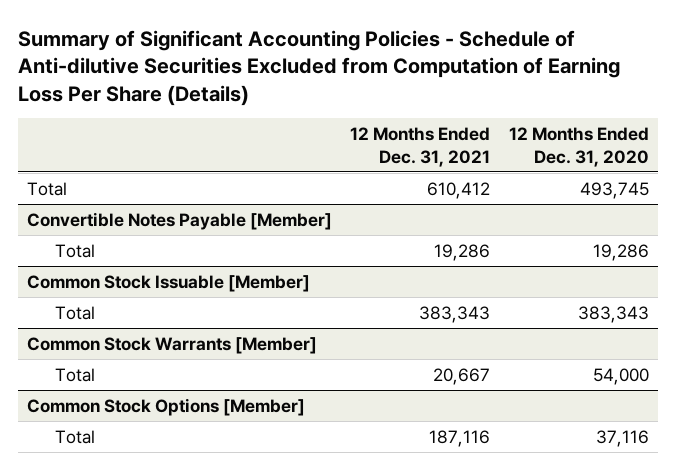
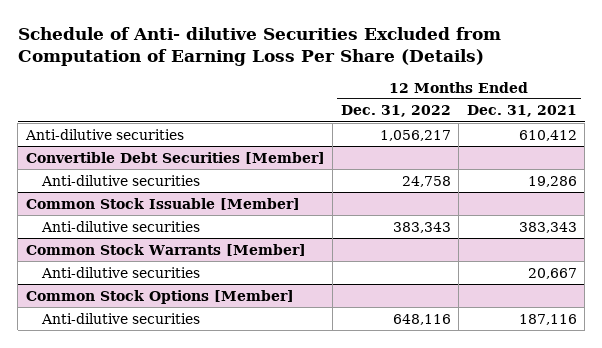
- Summary of Significant Accounting Policies - Schedule of Anti-dilutive Securities Excluded from Computation of Earning Loss Per Share (Details)
+ Schedule of Anti- dilutive Securities Excluded from Computation of Earning Loss Per Share (Details)
- | 12 Months Ended Dec. 31, 2021 | 12 Months Ended Dec. 31, 2020
+ | 12 Months Ended Dec. 31, 2022 | 12 Months Ended Dec. 31, 2021
- Total | 610,412 | 493,745
- Convertible Notes Payable [Member]
- Total | 19,286 | 19,286
+ Anti-dilutive securities | 1,056,217 | 610,412
+ Convertible Debt Securities [Member]
+ Anti-dilutive securities | 24,758 | 19,286
@ Common Stock Issuable [Member]
- Total | 383,343 | 383,343
+ Anti-dilutive securities | 383,343 | 383,343
@ Common Stock Warrants [Member]
- Total | 20,667 | 54,000
+ Anti-dilutive securities | | 20,667
@ Common Stock Options [Member]
- Total | 187,116 | 37,116
+ Anti-dilutive securities | 648,116 | 187,116

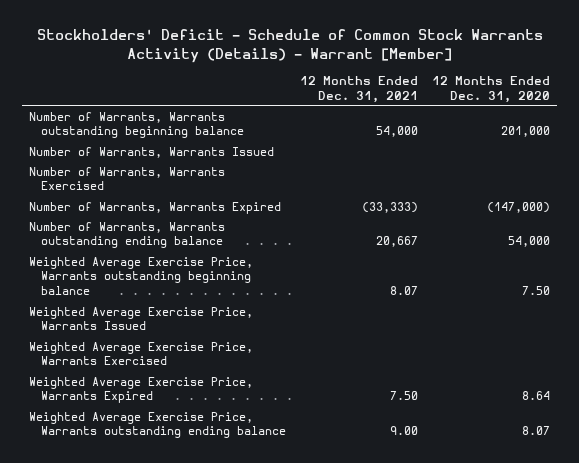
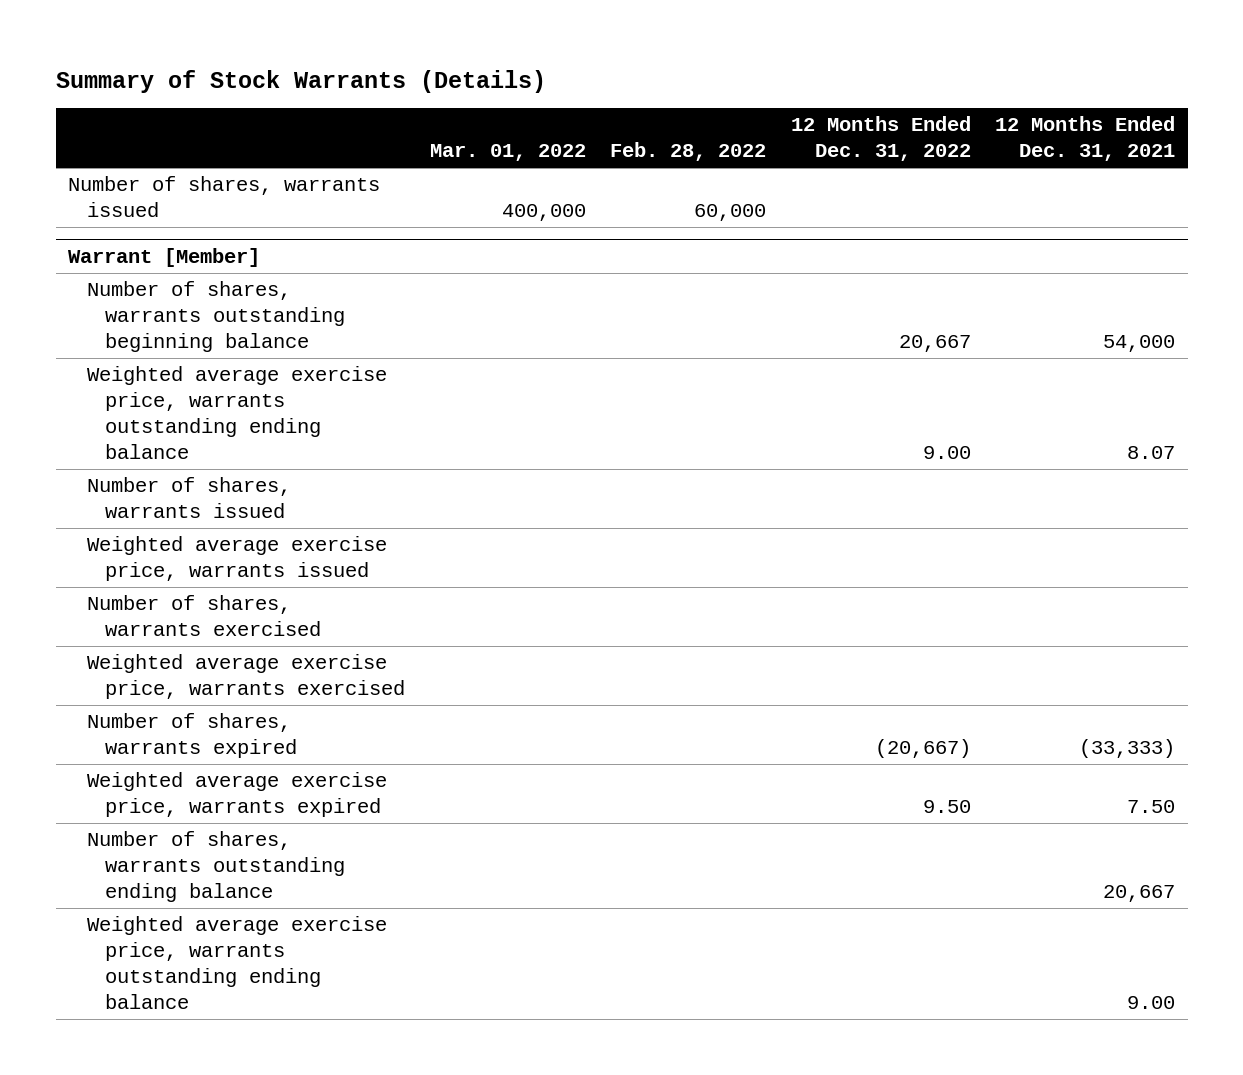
- Stockholders' Deficit - Schedule of Common Stock Warrants Activity (Details) - Warrant [Member]
+ Summary of Stock Warrants (Details)
- | 12 Months Ended Dec. 31, 2021 | 12 Months Ended Dec. 31, 2020
+ | Mar. 01, 2022 | Feb. 28, 2022 | 12 Months Ended Dec. 31, 2022 | 12 Months Ended Dec. 31, 2021
- Number of Warrants, Warrants outstanding beginning balance | 54,000 | 201,000
- Number of Warrants, Warrants Issued
- Number of Warrants, Warrants Exercised
- Number of Warrants, Warrants Expired | (33,333) | (147,000)
- Number of Warrants, Warrants outstanding ending balance | 20,667 | 54,000
- Weighted Average Exercise Price, Warrants outstanding beginning balance | 8.07 | 7.50
- Weighted Average Exercise Price, Warrants Issued
- Weighted Average Exercise Price, Warrants Exercised
- Weighted Average Exercise Price, Warrants Expired | 7.50 | 8.64
- Weighted Average Exercise Price, Warrants outstanding ending balance | 9.00 | 8.07
+ Number of shares, warrants issued | 400,000 | 60,000 | |
+ Warrant [Member]
+ Number of shares, warrants outstanding beginning balance | | | 20,667 | 54,000
+ Weighted average exercise price, warrants outstanding ending balance | | | 9.00 | 8.07
+ Number of shares, warrants issued
+ Weighted average exercise price, warrants issued
+ Number of shares, warrants exercised
+ Weighted average exercise price, warrants exercised
+ Number of shares, warrants expired | | | (20,667) | (33,333)
+ Weighted average exercise price, warrants expired | | | 9.50 | 7.50
+ Number of shares, warrants outstanding ending balance | | | | 20,667
+ Weighted average exercise price, warrants outstanding ending balance | | | | 9.00

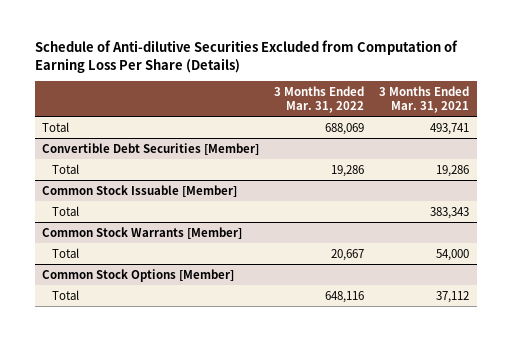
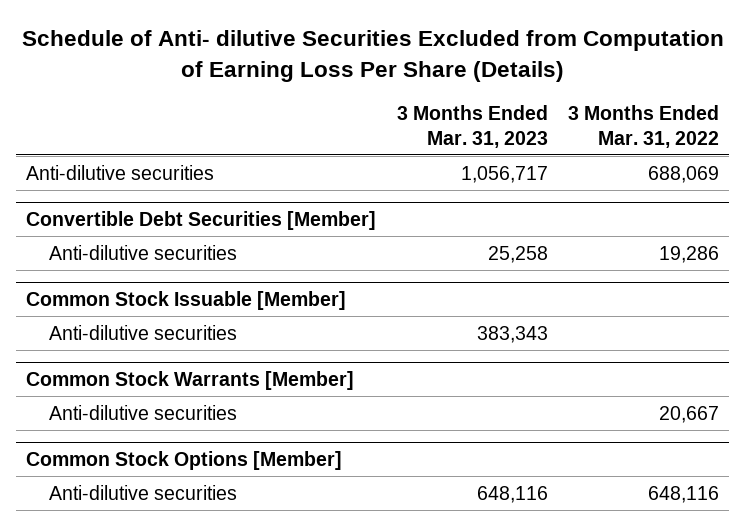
- Schedule of Anti-dilutive Securities Excluded from Computation of Earning Loss Per Share (Details)
+ Schedule of Anti- dilutive Securities Excluded from Computation of Earning Loss Per Share (Details)
- | 3 Months Ended Mar. 31, 2022 | 3 Months Ended Mar. 31, 2021
+ | 3 Months Ended Mar. 31, 2023 | 3 Months Ended Mar. 31, 2022
- Total | 688,069 | 493,741
+ Anti-dilutive securities | 1,056,717 | 688,069
@ Convertible Debt Securities [Member]
- Total | 19,286 | 19,286
+ Anti-dilutive securities | 25,258 | 19,286
@ Common Stock Issuable [Member]
- Total | | 383,343
+ Anti-dilutive securities | 383,343 |
@ Common Stock Warrants [Member]
- Total | 20,667 | 54,000
+ Anti-dilutive securities | | 20,667
@ Common Stock Options [Member]
- Total | 648,116 | 37,112
+ Anti-dilutive securities | 648,116 | 648,116

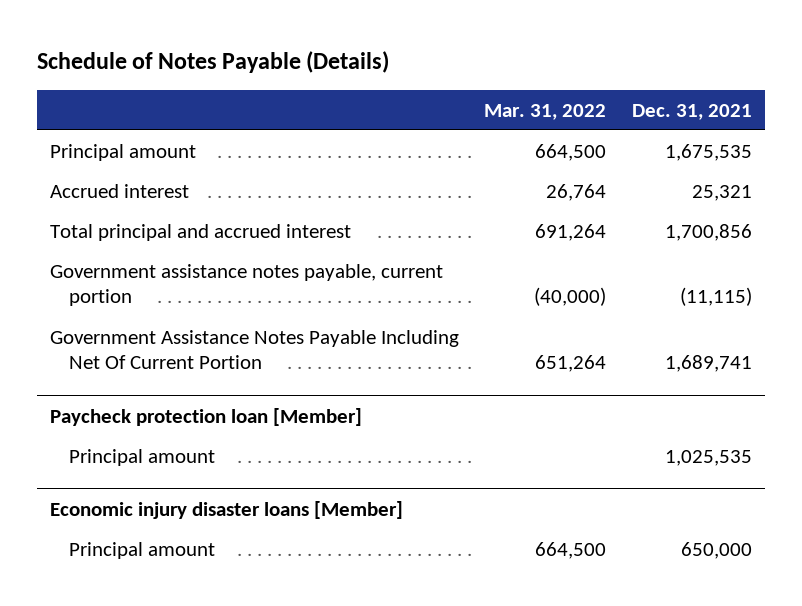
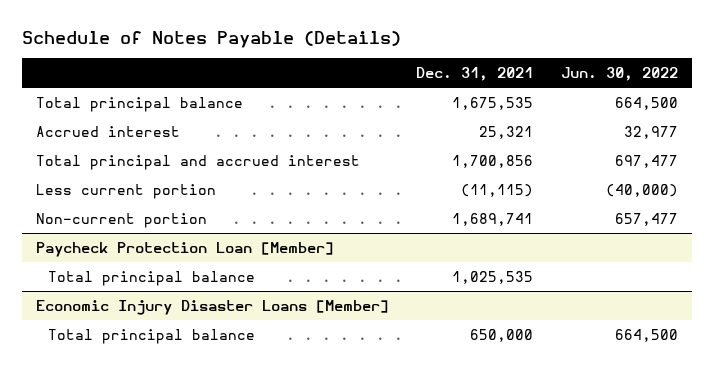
- | Mar. 31, 2022 | Dec. 31, 2021
+ | Dec. 31, 2021 | Jun. 30, 2022
- Principal amount | 664,500 | 1,675,535
+ Total principal balance | 1,675,535 | 664,500
- Government assistance notes payable, current portion | (40,000) | (11,115)
- Government Assistance Notes Payable Including Net Of Current Portion | 651,264 | 1,689,741
- Paycheck protection loan [Member]
- Principal amount | | 1,025,535
- Economic injury disaster loans [Member]
- Principal amount | 664,500 | 650,000
+ Less current portion | (11,115) | (40,000)
+ Non-current portion | 1,689,741 | 657,477
+ Paycheck Protection Loan [Member]
+ Total principal balance | 1,025,535 |
+ Economic Injury Disaster Loans [Member]
+ Total principal balance | 650,000 | 664,500

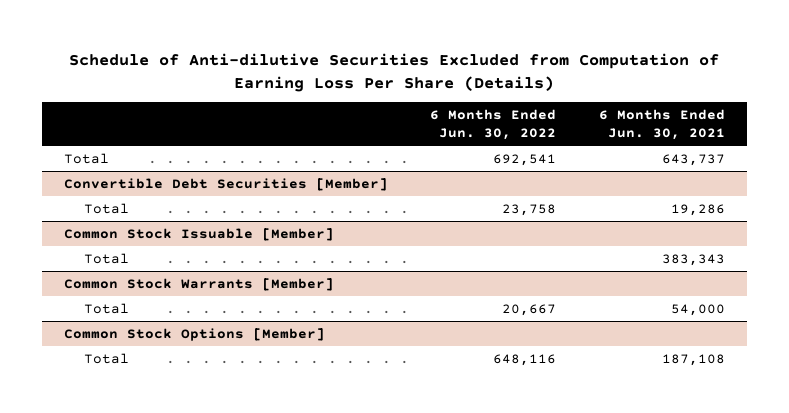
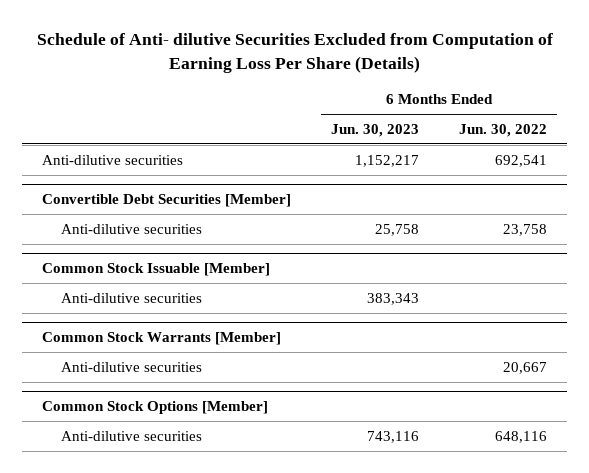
- Schedule of Anti-dilutive Securities Excluded from Computation of Earning Loss Per Share (Details)
+ Schedule of Anti- dilutive Securities Excluded from Computation of Earning Loss Per Share (Details)
- | 6 Months Ended Jun. 30, 2022 | 6 Months Ended Jun. 30, 2021
+ | 6 Months Ended Jun. 30, 2023 | 6 Months Ended Jun. 30, 2022
- Total | 692,541 | 643,737
+ Anti-dilutive securities | 1,152,217 | 692,541
@ Convertible Debt Securities [Member]
- Total | 23,758 | 19,286
+ Anti-dilutive securities | 25,758 | 23,758
@ Common Stock Issuable [Member]
- Total | | 383,343
+ Anti-dilutive securities | 383,343 |
@ Common Stock Warrants [Member]
- Total | 20,667 | 54,000
+ Anti-dilutive securities | | 20,667
@ Common Stock Options [Member]
- Total | 648,116 | 187,108
+ Anti-dilutive securities | 743,116 | 648,116

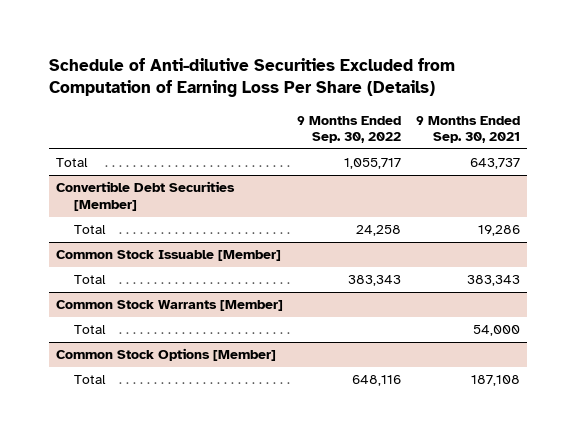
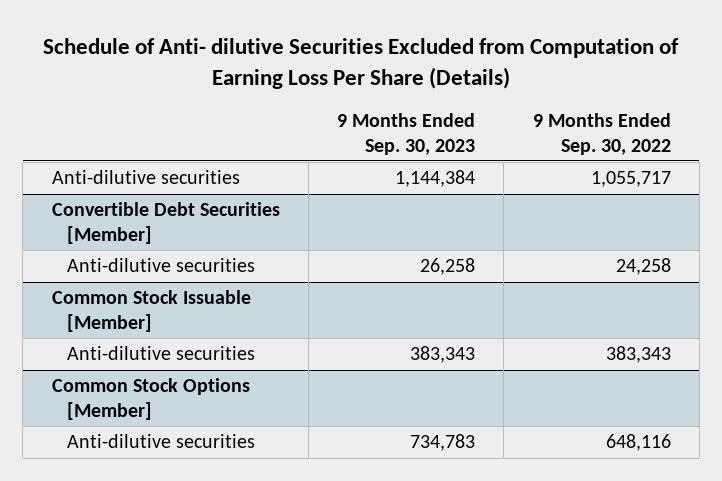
- Schedule of Anti-dilutive Securities Excluded from Computation of Earning Loss Per Share (Details)
+ Schedule of Anti- dilutive Securities Excluded from Computation of Earning Loss Per Share (Details)
- | 9 Months Ended Sep. 30, 2022 | 9 Months Ended Sep. 30, 2021
+ | 9 Months Ended Sep. 30, 2023 | 9 Months Ended Sep. 30, 2022
- Total | 1,055,717 | 643,737
+ Anti-dilutive securities | 1,144,384 | 1,055,717
@ Convertible Debt Securities [Member]
- Total | 24,258 | 19,286
+ Anti-dilutive securities | 26,258 | 24,258
@ Common Stock Issuable [Member]
- Total | 383,343 | 383,343
- Common Stock Warrants [Member]
- Total | | 54,000
@ Common Stock Issuable [Member]
+ Anti-dilutive securities | 383,343 | 383,343
@ Common Stock Options [Member]
- Total | 648,116 | 187,108
+ Anti-dilutive securities | 734,783 | 648,116

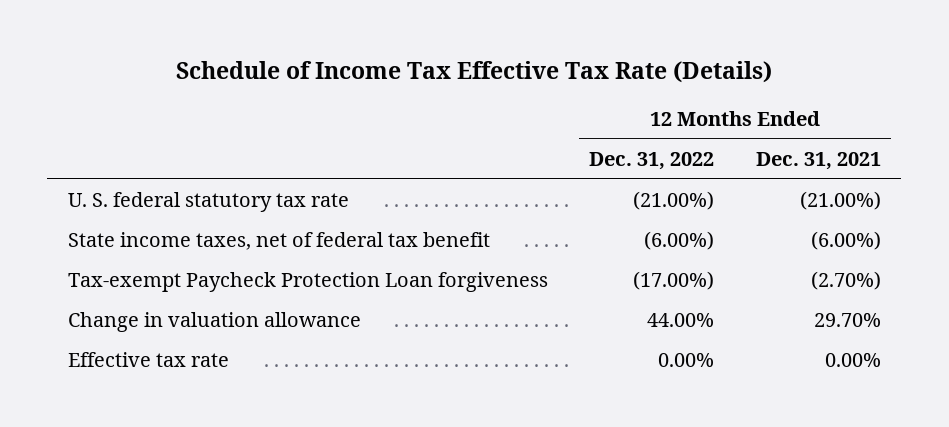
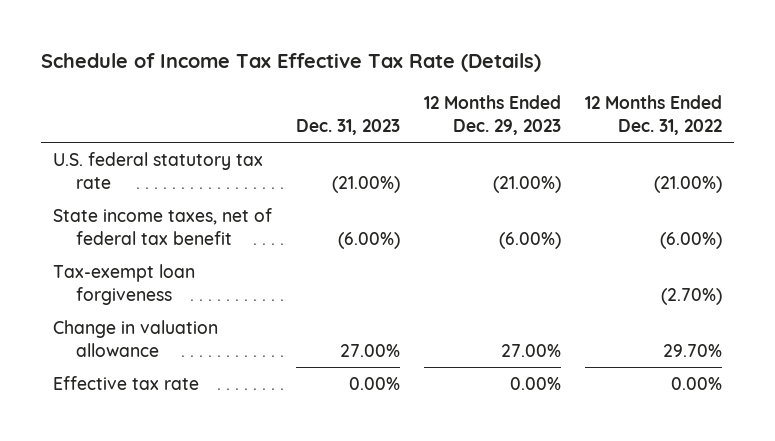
- | 12 Months Ended Dec. 31, 2022 | 12 Months Ended Dec. 31, 2021
+ | Dec. 31, 2023 | 12 Months Ended Dec. 29, 2023 | 12 Months Ended Dec. 31, 2022
- U. S. federal statutory tax rate | (21.00%) | (21.00%)
+ U.S. federal statutory tax rate | (21.00%) | (21.00%) | (21.00%)
- Tax-exempt Paycheck Protection Loan forgiveness | (17.00%) | (2.70%)
- Change in valuation allowance | 44.00% | 29.70%
+ Tax-exempt loan forgiveness | | | (2.70%)
+ Change in valuation allowance | 27.00% | 27.00% | 29.70%

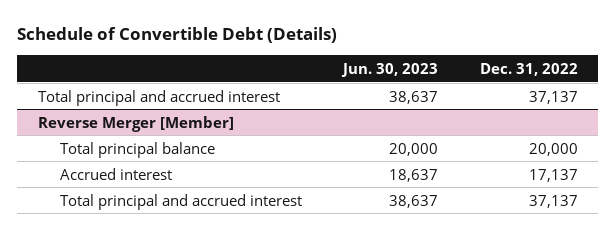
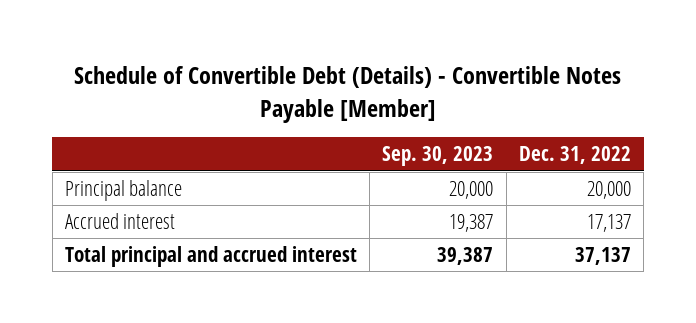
- Schedule of Convertible Debt (Details)
+ Schedule of Convertible Debt (Details) - Convertible Notes Payable [Member]
- | Jun. 30, 2023 | Dec. 31, 2022
+ | Sep. 30, 2023 | Dec. 31, 2022
- Total principal and accrued interest | 38,637 | 37,137
- Reverse Merger [Member]
- Total principal balance | 20,000 | 20,000
+ Principal balance | 20,000 | 20,000

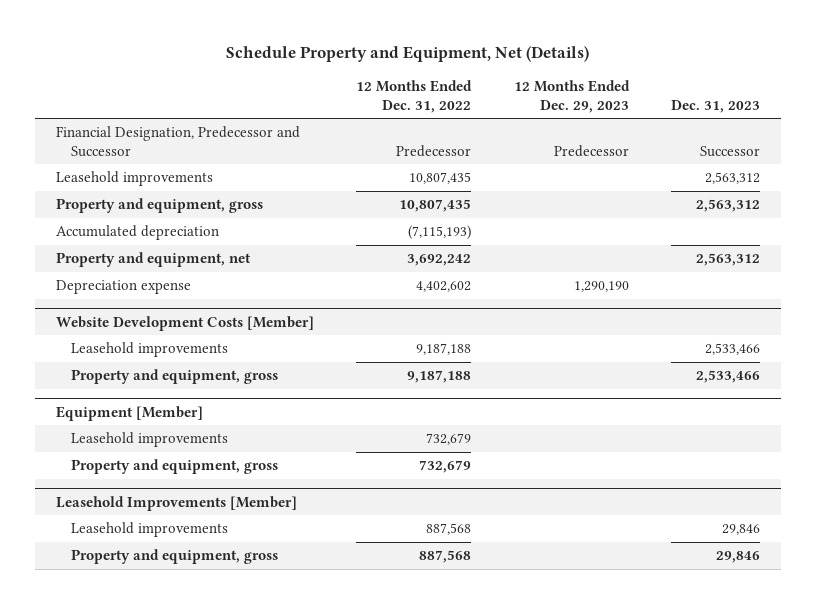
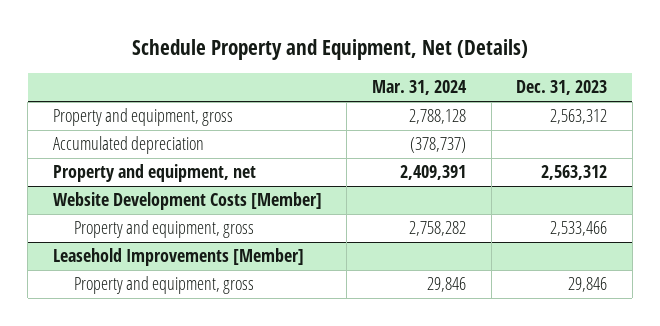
- | 12 Months Ended Dec. 31, 2022 | 12 Months Ended Dec. 29, 2023 | Dec. 31, 2023
+ | Mar. 31, 2024 | Dec. 31, 2023
- Financial Designation, Predecessor and Successor | Predecessor | Predecessor | Successor
- Leasehold improvements | 10,807,435 | | 2,563,312
- Depreciation expense | 4,402,602 | 1,290,190 |
@ Website Development Costs [Member]
- Leasehold improvements | 9,187,188 | | 2,533,466
- Equipment [Member]
- Leasehold improvements | 732,679 | |
- Property and equipment, gross | 732,679 | |
@ Leasehold Improvements [Member]
- Leasehold improvements | 887,568 | | 29,846

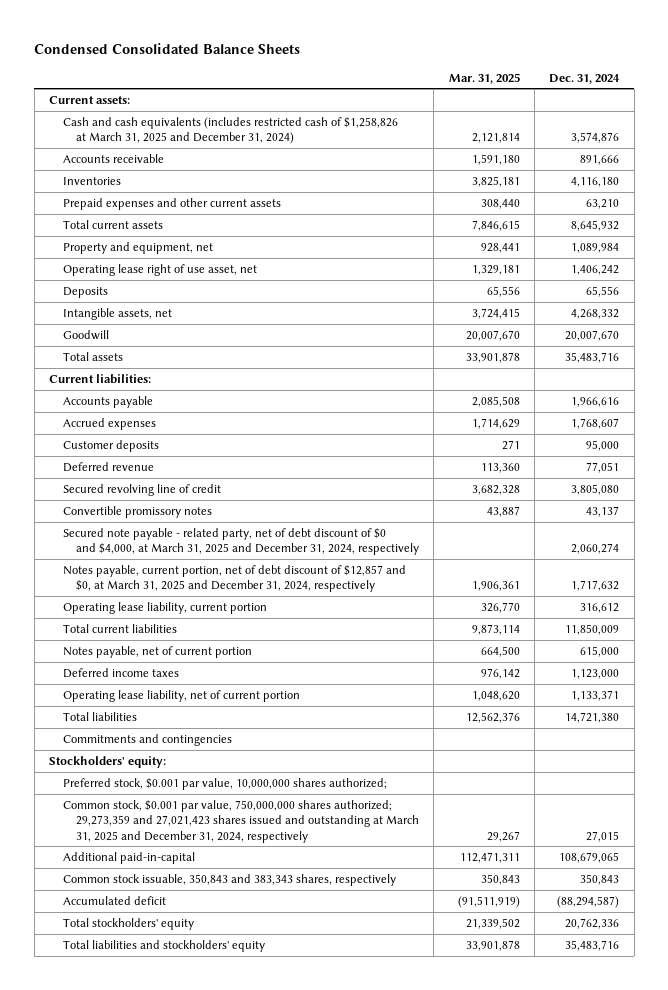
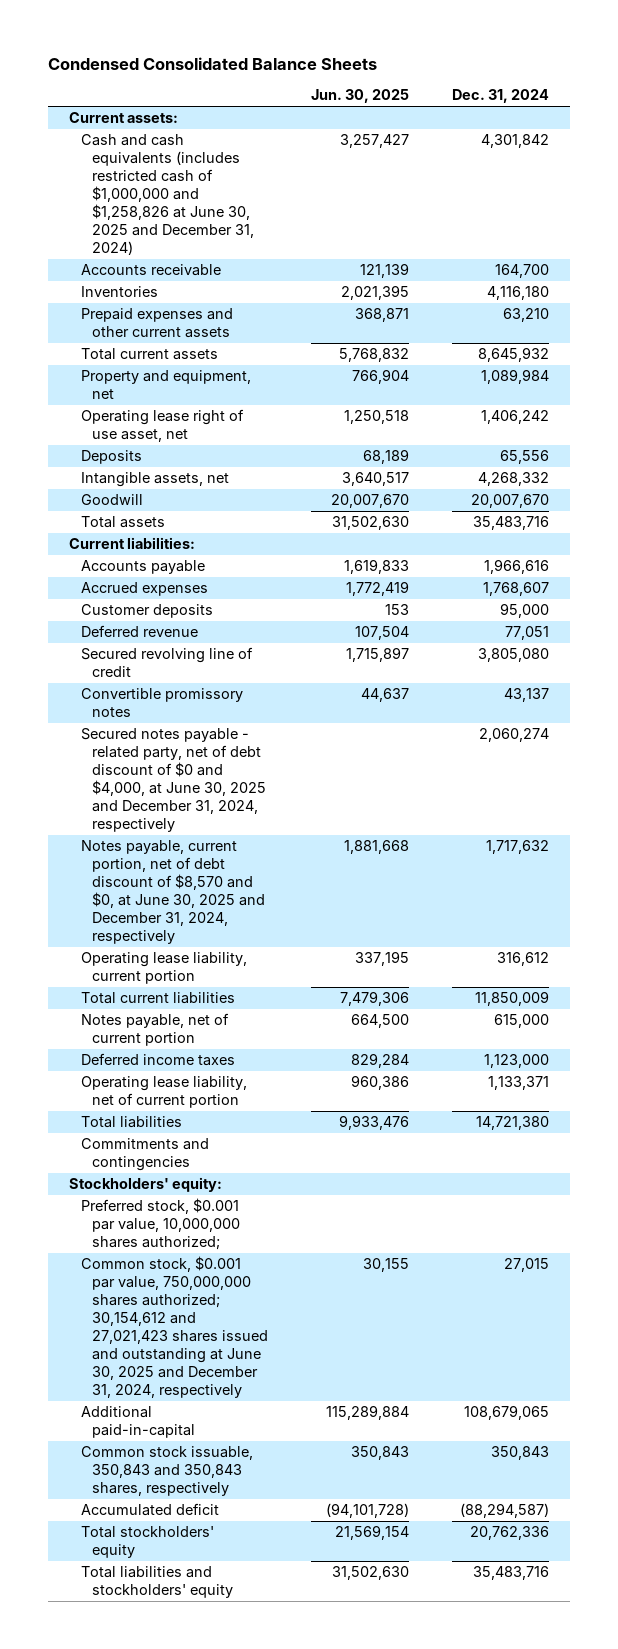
- | Mar. 31, 2025 | Dec. 31, 2024
+ | Jun. 30, 2025 | Dec. 31, 2024
- Cash and cash equivalents (includes restricted cash of $1,258,826 at March 31, 2025 and December 31, 2024) | 2,121,814 | 3,574,876
- Accounts receivable | 1,591,180 | 891,666
+ Cash and cash equivalents (includes restricted cash of $1,000,000 and $1,258,826 at June 30, 2025 and December 31, 2024) | 3,257,427 | 4,301,842
+ Accounts receivable | 121,139 | 164,700
- Secured note payable - related party, net of debt discount of $0 and $4,000, at March 31, 2025 and December 31, 2024, respectively | | 2,060,274
- Notes payable, current portion, net of debt discount of $12,857 and $0, at March 31, 2025 and December 31, 2024, respectively | 1,906,361 | 1,717,632
+ Secured notes payable - related party, net of debt discount of $0 and $4,000, at June 30, 2025 and December 31, 2024, respectively | | 2,060,274
+ Notes payable, current portion, net of debt discount of $8,570 and $0, at June 30, 2025 and December 31, 2024, respectively | 1,881,668 | 1,717,632
- Common stock, $0.001 par value, 750,000,000 shares authorized; 29,273,359 and 27,021,423 shares issued and outstanding at March 31, 2025 and December 31, 2024, respectively | 29,267 | 27,015
+ Common stock, $0.001 par value, 750,000,000 shares authorized; 30,154,612 and 27,021,423 shares issued and outstanding at June 30, 2025 and December 31, 2024, respectively | 30,155 | 27,015
- Common stock issuable, 350,843 and 383,343 shares, respectively | 350,843 | 350,843
+ Common stock issuable, 350,843 and 350,843 shares, respectively | 350,843 | 350,843

